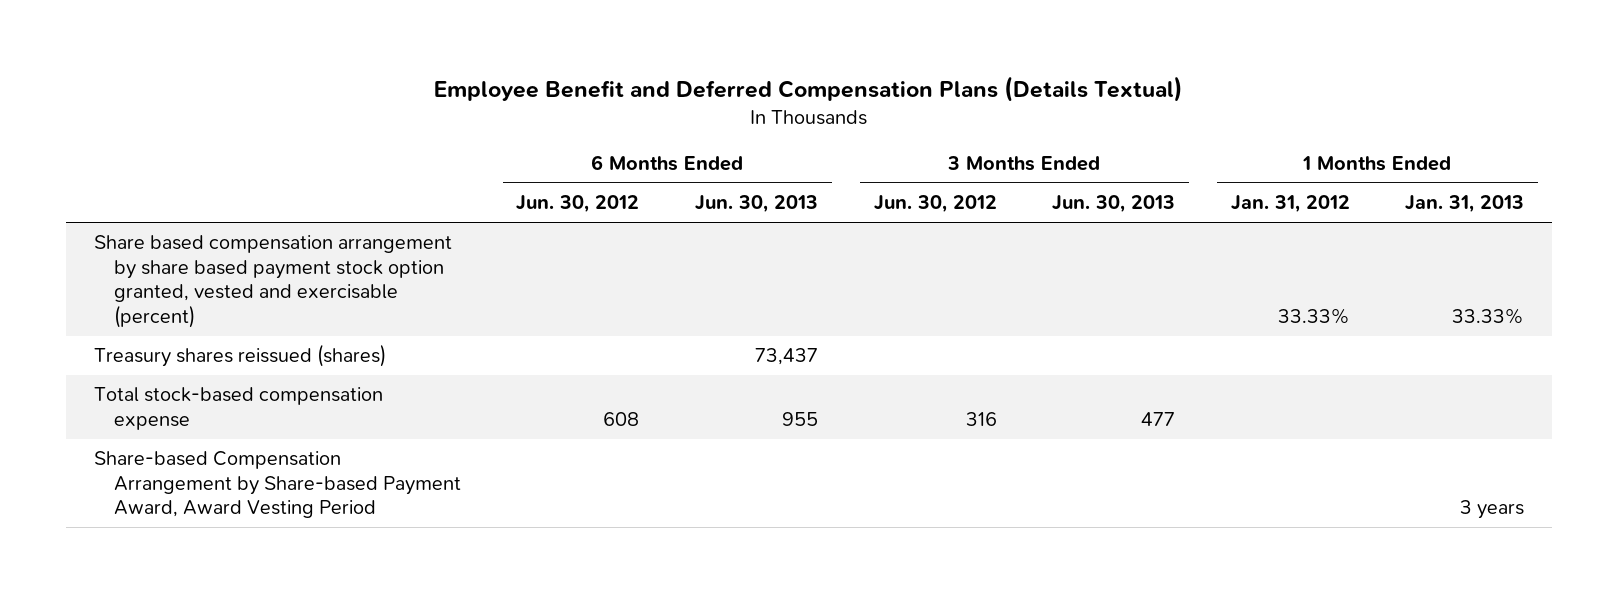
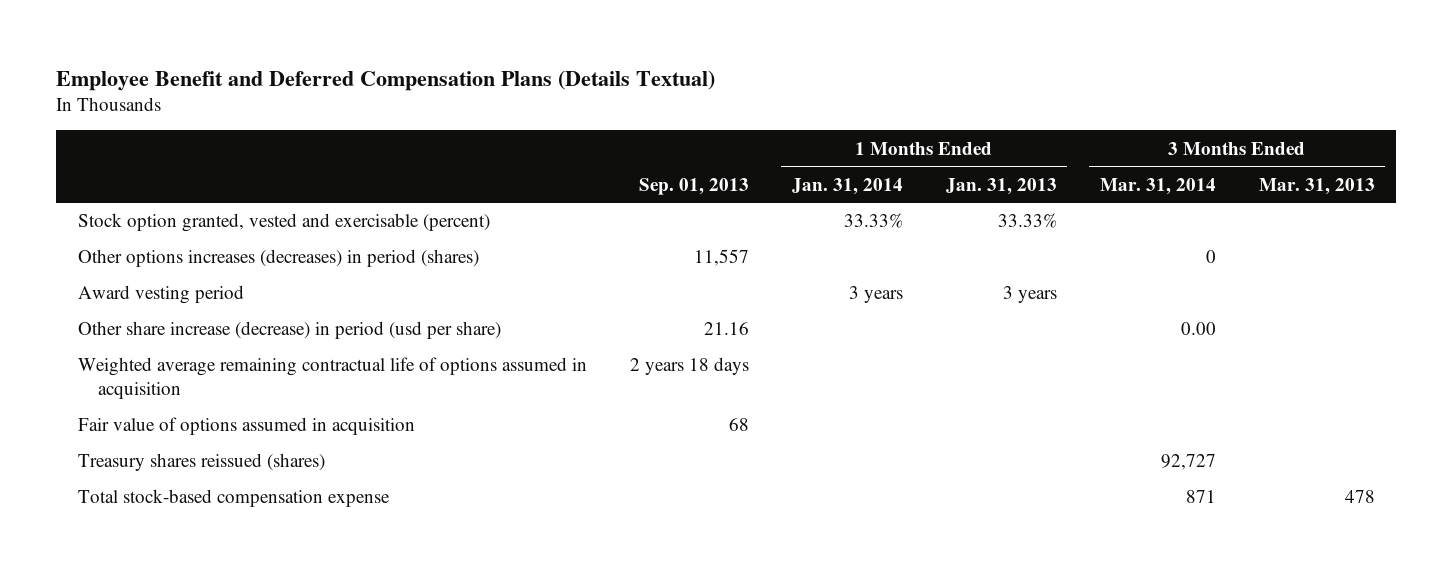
- | 6 Months Ended Jun. 30, 2012 | 6 Months Ended Jun. 30, 2013 | 3 Months Ended Jun. 30, 2012 | 3 Months Ended Jun. 30, 2013 | 1 Months Ended Jan. 31, 2012 | 1 Months Ended Jan. 31, 2013
+ | Sep. 01, 2013 | 1 Months Ended Jan. 31, 2014 | 1 Months Ended Jan. 31, 2013 | 3 Months Ended Mar. 31, 2014 | 3 Months Ended Mar. 31, 2013
- Share based compensation arrangement by share based payment stock option granted, vested and exercisable (percent) | | | | | 33.33% | 33.33%
+ Stock option granted, vested and exercisable (percent) | | 33.33% | 33.33% | |
+ Other options increases (decreases) in period (shares) | 11,557 | | | 0 |
+ Award vesting period | | 3 years | 3 years | |
+ Other share increase (decrease) in period (usd per share) | 21.16 | | | 0.00 |
+ Weighted average remaining contractual life of options assumed in acquisition | 2 years 18 days | | | |
+ Fair value of options assumed in acquisition | 68 | | | |
- Share-based Compensation Arrangement by Share-based Payment Award, Award Vesting Period | | | | | | 3 years

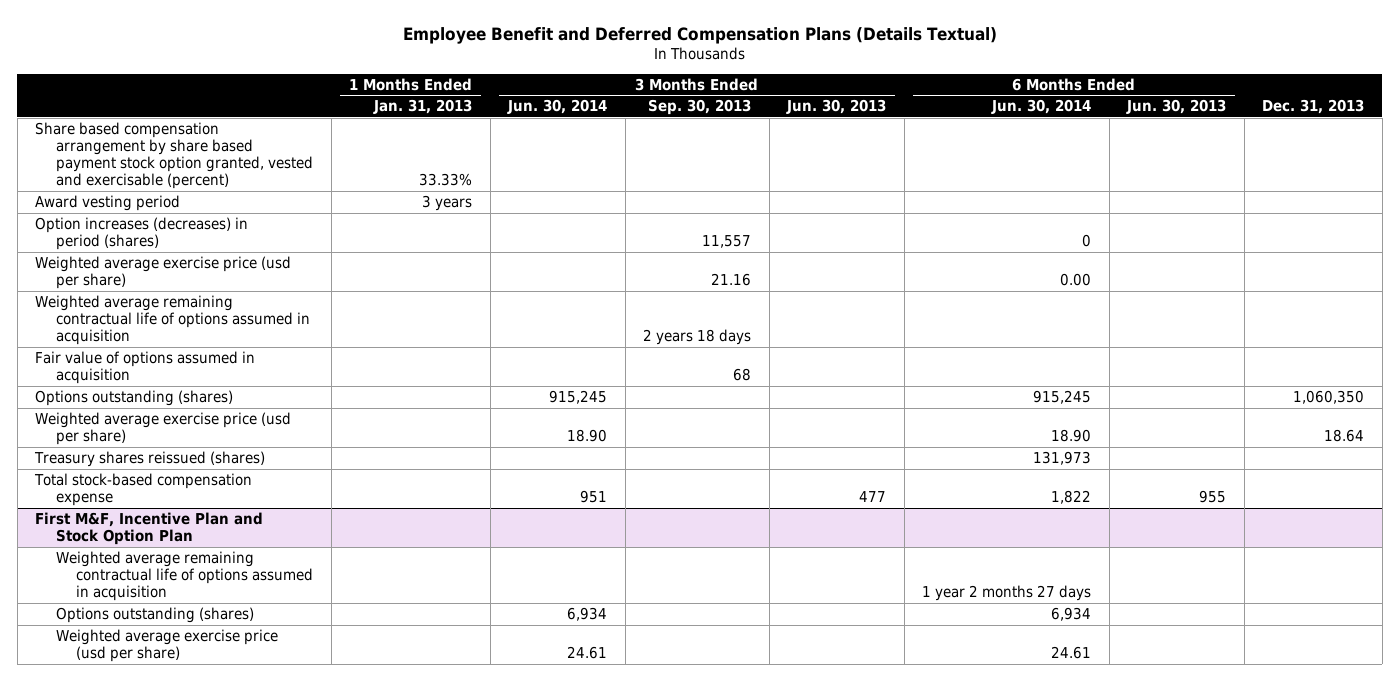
- | Sep. 01, 2013 | 1 Months Ended Jan. 31, 2014 | 1 Months Ended Jan. 31, 2013 | 3 Months Ended Mar. 31, 2014 | 3 Months Ended Mar. 31, 2013
+ | 1 Months Ended Jan. 31, 2013 | 3 Months Ended Jun. 30, 2014 | 3 Months Ended Sep. 30, 2013 | 3 Months Ended Jun. 30, 2013 | 6 Months Ended Jun. 30, 2014 | 6 Months Ended Jun. 30, 2013 | Dec. 31, 2013
- Stock option granted, vested and exercisable (percent) | | 33.33% | 33.33% | |
- Other options increases (decreases) in period (shares) | 11,557 | | | 0 |
+ Share based compensation arrangement by share based payment stock option granted, vested and exercisable (percent) | 33.33% | | | | | |
- Other share increase (decrease) in period (usd per share) | 21.16 | | | 0.00 |
+ Option increases (decreases) in period (shares) | | | 11,557 | | 0 | |
+ Weighted average exercise price (usd per share) | | | 21.16 | | 0.00 | |
+ Options outstanding (shares) | | 915,245 | | | 915,245 | | 1,060,350
+ Weighted average exercise price (usd per share) | | 18.90 | | | 18.90 | | 18.64
+ First M&F, Incentive Plan and Stock Option Plan
+ Weighted average remaining contractual life of options assumed in acquisition | | | | | 1 year 2 months 27 days | |
+ Options outstanding (shares) | | 6,934 | | | 6,934 | |
+ Weighted average exercise price (usd per share) | | 24.61 | | | 24.61 | |

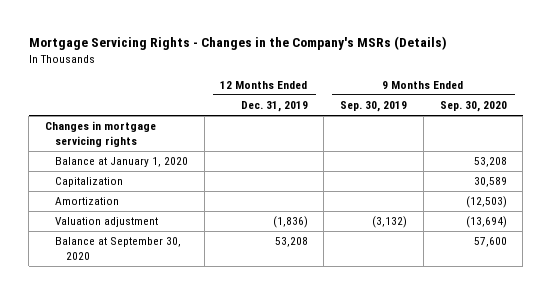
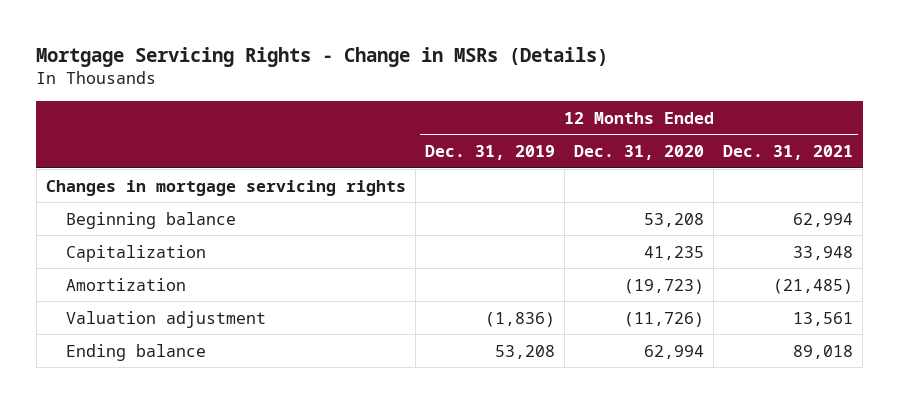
- Mortgage Servicing Rights - Changes in the Company's MSRs (Details)
+ Mortgage Servicing Rights - Change in MSRs (Details)
- | 12 Months Ended Dec. 31, 2019 | 9 Months Ended Sep. 30, 2019 | 9 Months Ended Sep. 30, 2020
+ | 12 Months Ended Dec. 31, 2019 | 12 Months Ended Dec. 31, 2020 | 12 Months Ended Dec. 31, 2021
- Balance at January 1, 2020 | | | 53,208
+ Beginning balance | | 53,208 | 62,994
- Balance at September 30, 2020 | 53,208 | | 57,600
+ Ending balance | 53,208 | 62,994 | 89,018

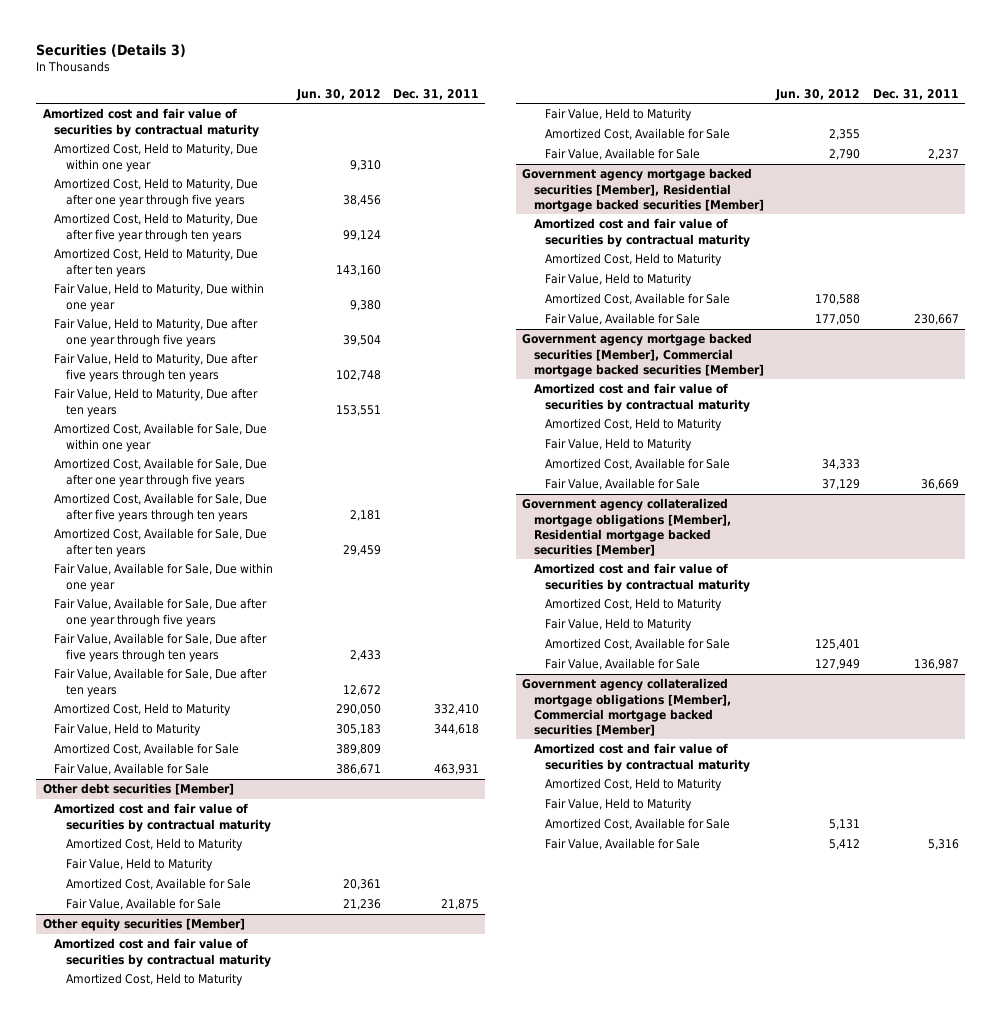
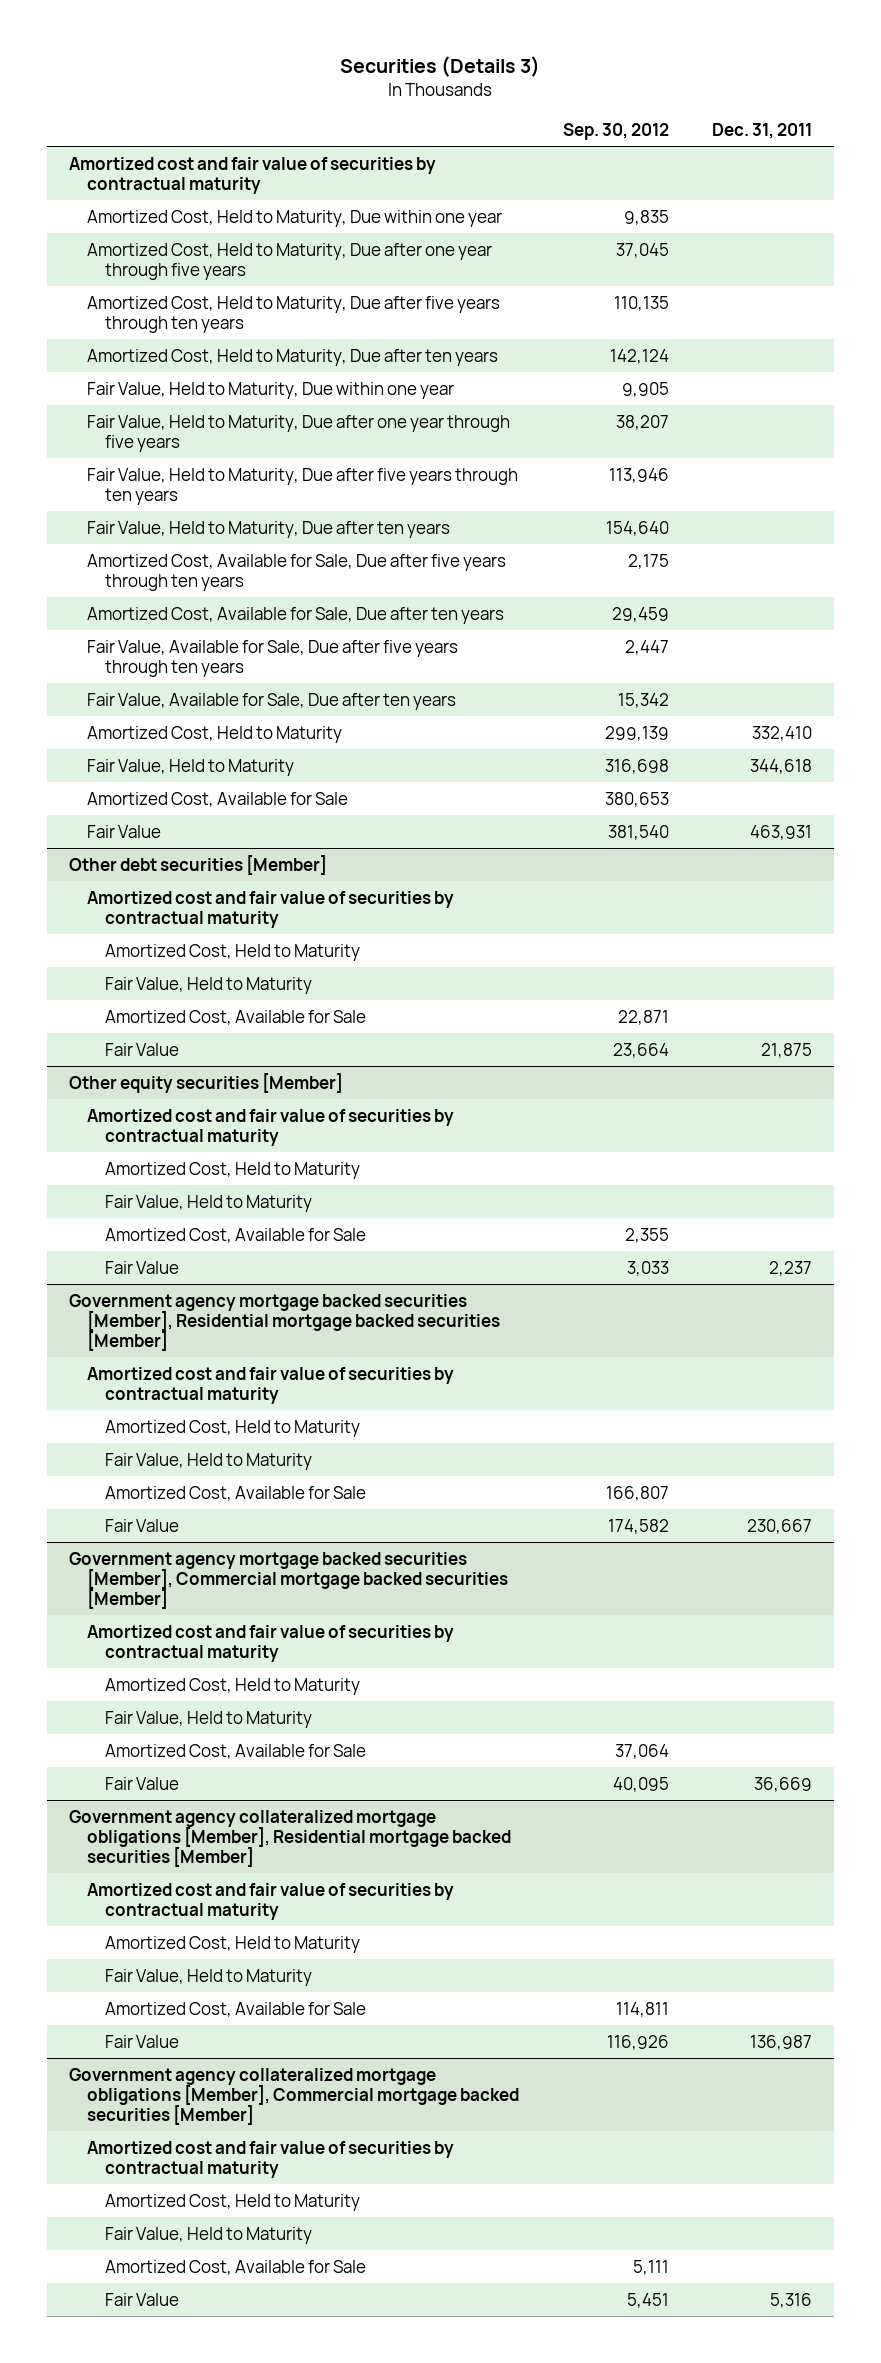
- | Jun. 30, 2012 | Dec. 31, 2011
+ | Sep. 30, 2012 | Dec. 31, 2011
- Amortized Cost, Held to Maturity, Due after five year through ten years | 99,124 |
+ Amortized Cost, Held to Maturity, Due after five years through ten years | 110,135 |
- Amortized Cost, Available for Sale, Due within one year
- Amortized Cost, Available for Sale, Due after one year through five years
- Fair Value, Available for Sale, Due within one year
- Fair Value, Available for Sale, Due after one year through five years
- Fair Value, Available for Sale | 386,671 | 463,931
+ Fair Value | 381,540 | 463,931
@ Other debt securities [Member]
- Fair Value, Available for Sale | 21,236 | 21,875
+ Fair Value | 23,664 | 21,875
@ Other equity securities [Member]
- Fair Value, Available for Sale | 2,790 | 2,237
+ Fair Value | 3,033 | 2,237
@ Government agency mortgage backed securities [Member], Residential mortgage backed securities [Member]
- Fair Value, Available for Sale | 177,050 | 230,667
+ Fair Value | 174,582 | 230,667
@ Government agency mortgage backed securities [Member], Commercial mortgage backed securities [Member]
- Fair Value, Available for Sale | 37,129 | 36,669
+ Fair Value | 40,095 | 36,669
@ Government agency collateralized mortgage obligations [Member], Residential mortgage backed securities [Member]
- Fair Value, Available for Sale | 127,949 | 136,987
+ Fair Value | 116,926 | 136,987
@ Government agency collateralized mortgage obligations [Member], Commercial mortgage backed securities [Member]
- Fair Value, Available for Sale | 5,412 | 5,316
+ Fair Value | 5,451 | 5,316

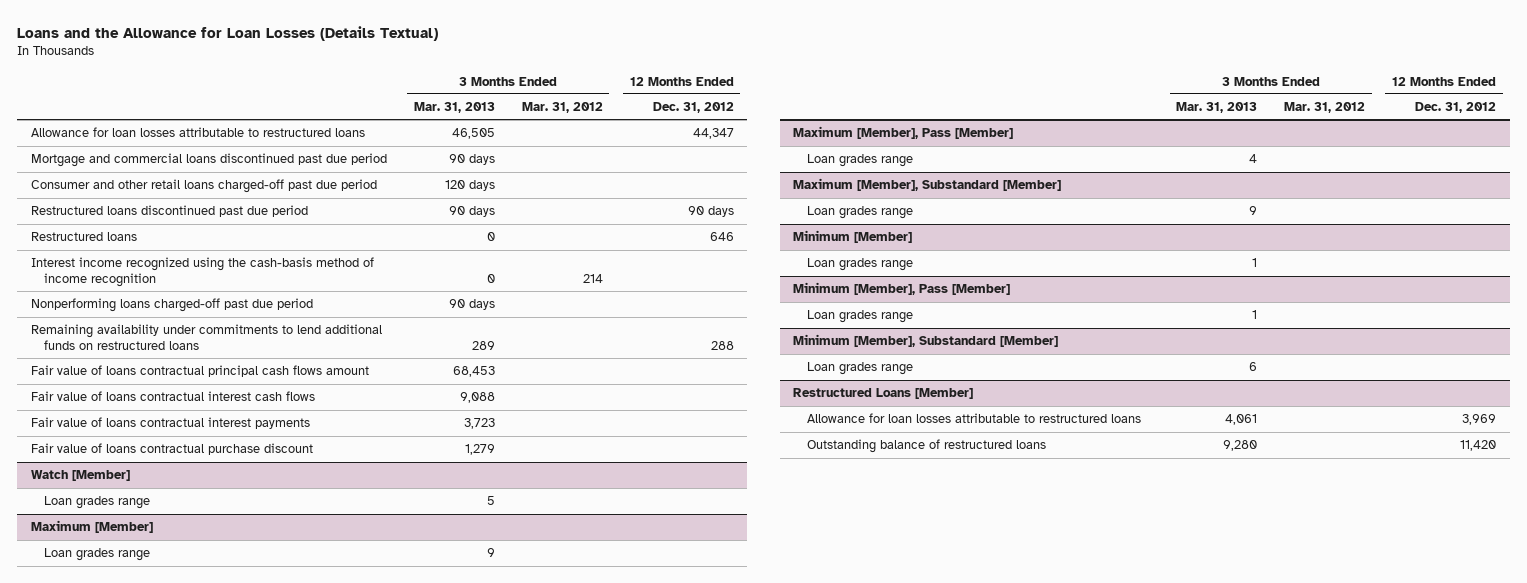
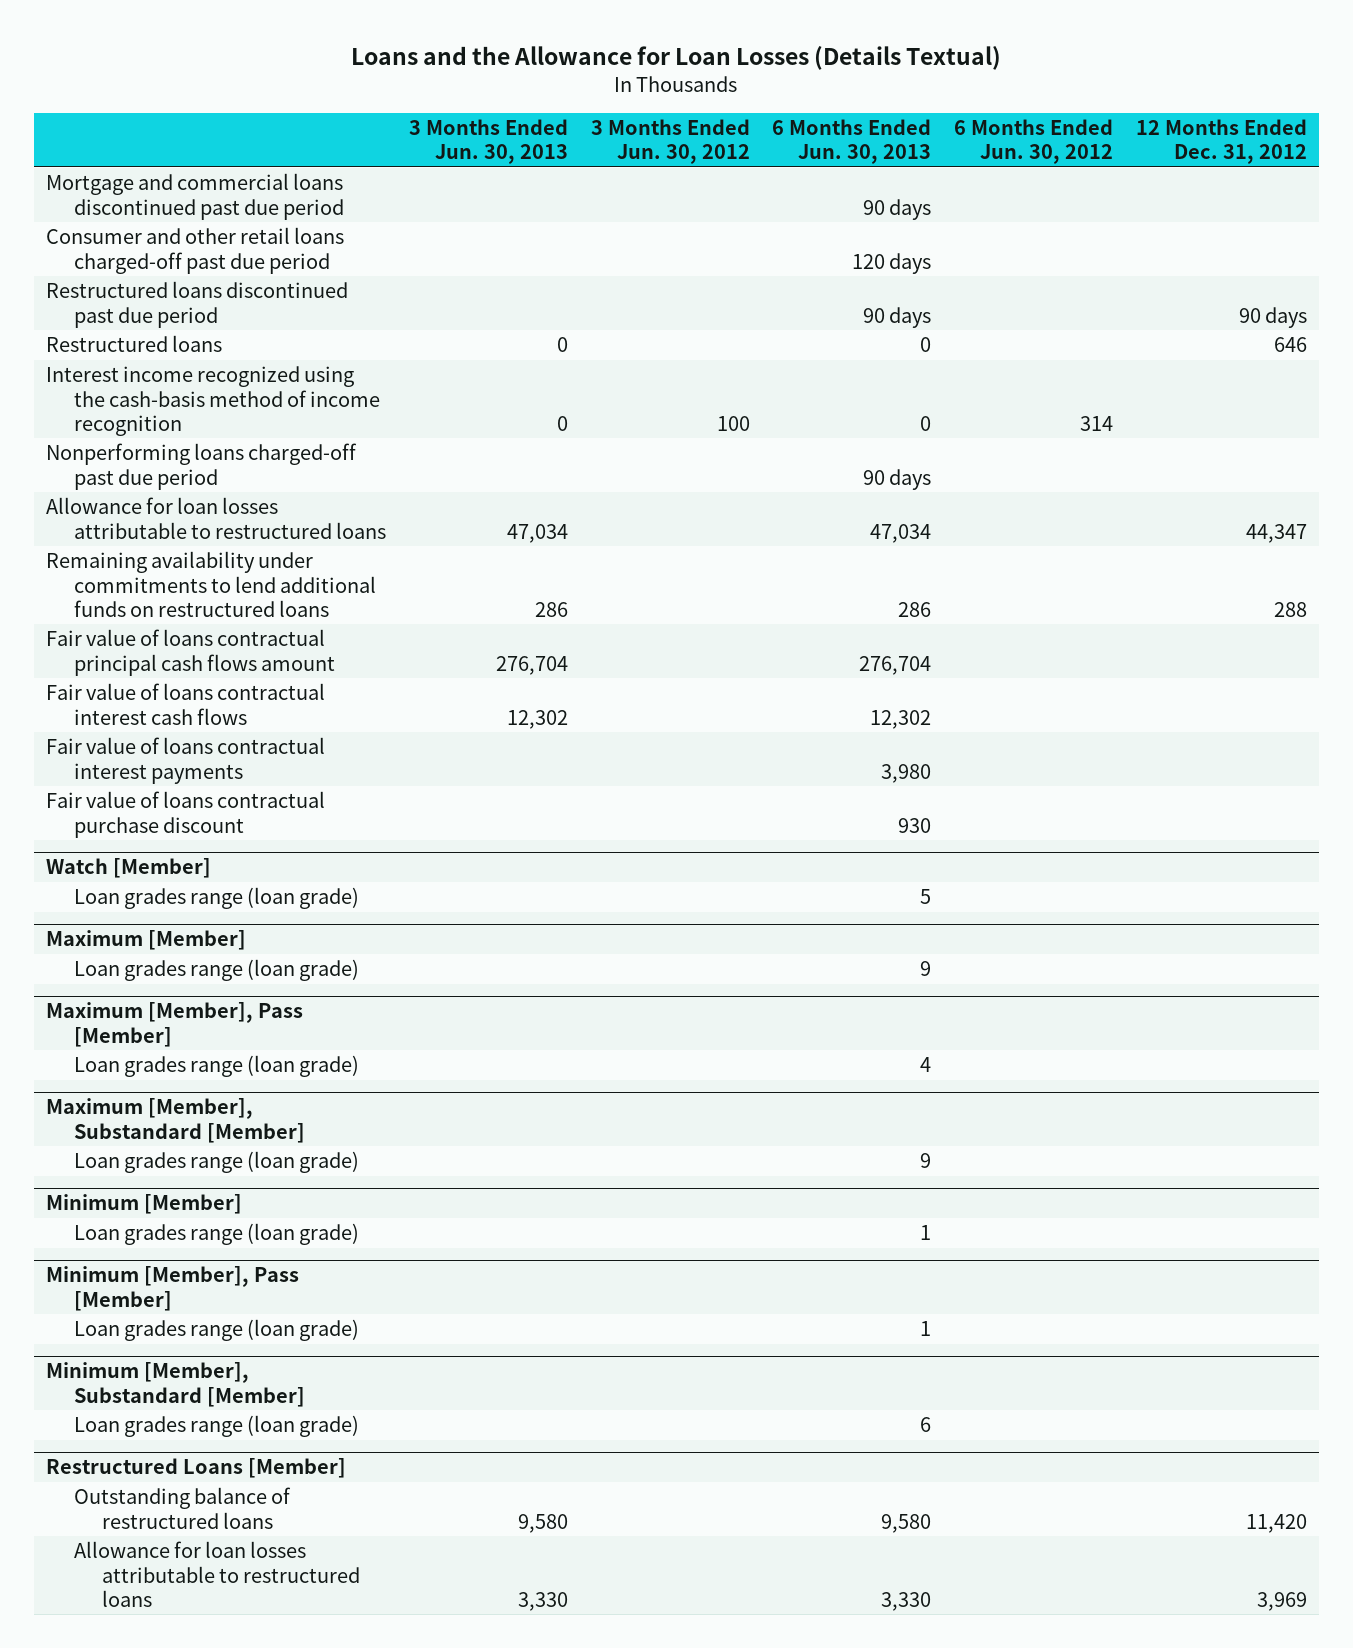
- | 3 Months Ended Mar. 31, 2013 | 3 Months Ended Mar. 31, 2012 | 12 Months Ended Dec. 31, 2012
+ | 3 Months Ended Jun. 30, 2013 | 3 Months Ended Jun. 30, 2012 | 6 Months Ended Jun. 30, 2013 | 6 Months Ended Jun. 30, 2012 | 12 Months Ended Dec. 31, 2012
moved down: Allowance for loan losses attributable to restructured loans | 47,034 | | 47,034 | | 44,347
@ Watch [Member]
- Loan grades range | 5 | |
+ Loan grades range (loan grade) | | | 5 | |
@ Maximum [Member]
- Loan grades range | 9 | |
+ Loan grades range (loan grade) | | | 9 | |
@ Maximum [Member], Pass [Member]
- Loan grades range | 4 | |
+ Loan grades range (loan grade) | | | 4 | |
@ Maximum [Member], Substandard [Member]
- Loan grades range | 9 | |
+ Loan grades range (loan grade) | | | 9 | |
@ Minimum [Member]
- Loan grades range | 1 | |
+ Loan grades range (loan grade) | | | 1 | |
@ Minimum [Member], Pass [Member]
- Loan grades range | 1 | |
+ Loan grades range (loan grade) | | | 1 | |
@ Minimum [Member], Substandard [Member]
- Loan grades range | 6 | |
+ Loan grades range (loan grade) | | | 6 | |
@ Restructured Loans [Member]
moved down: Allowance for loan losses attributable to restructured loans | 3,330 | | 3,330 | | 3,969

